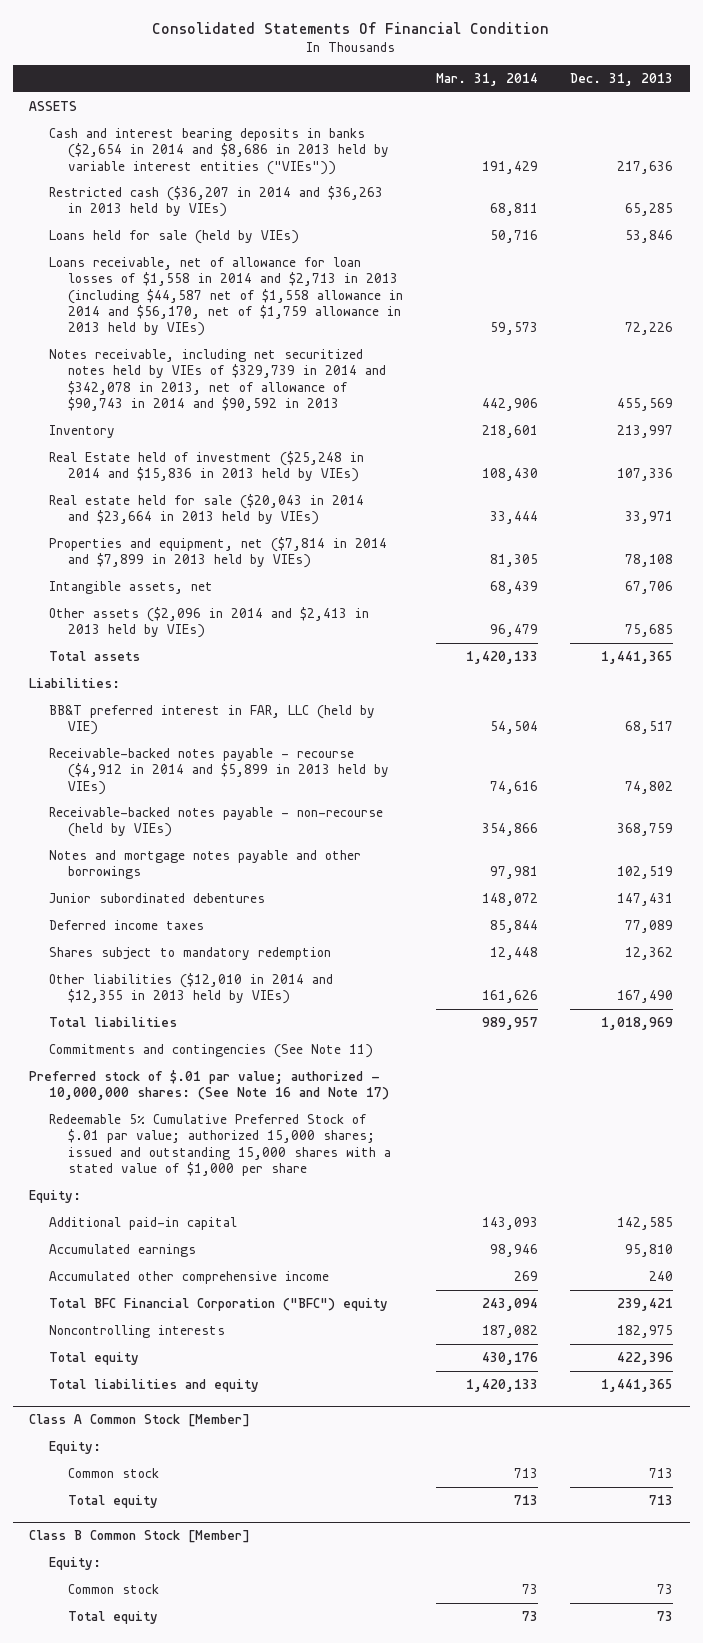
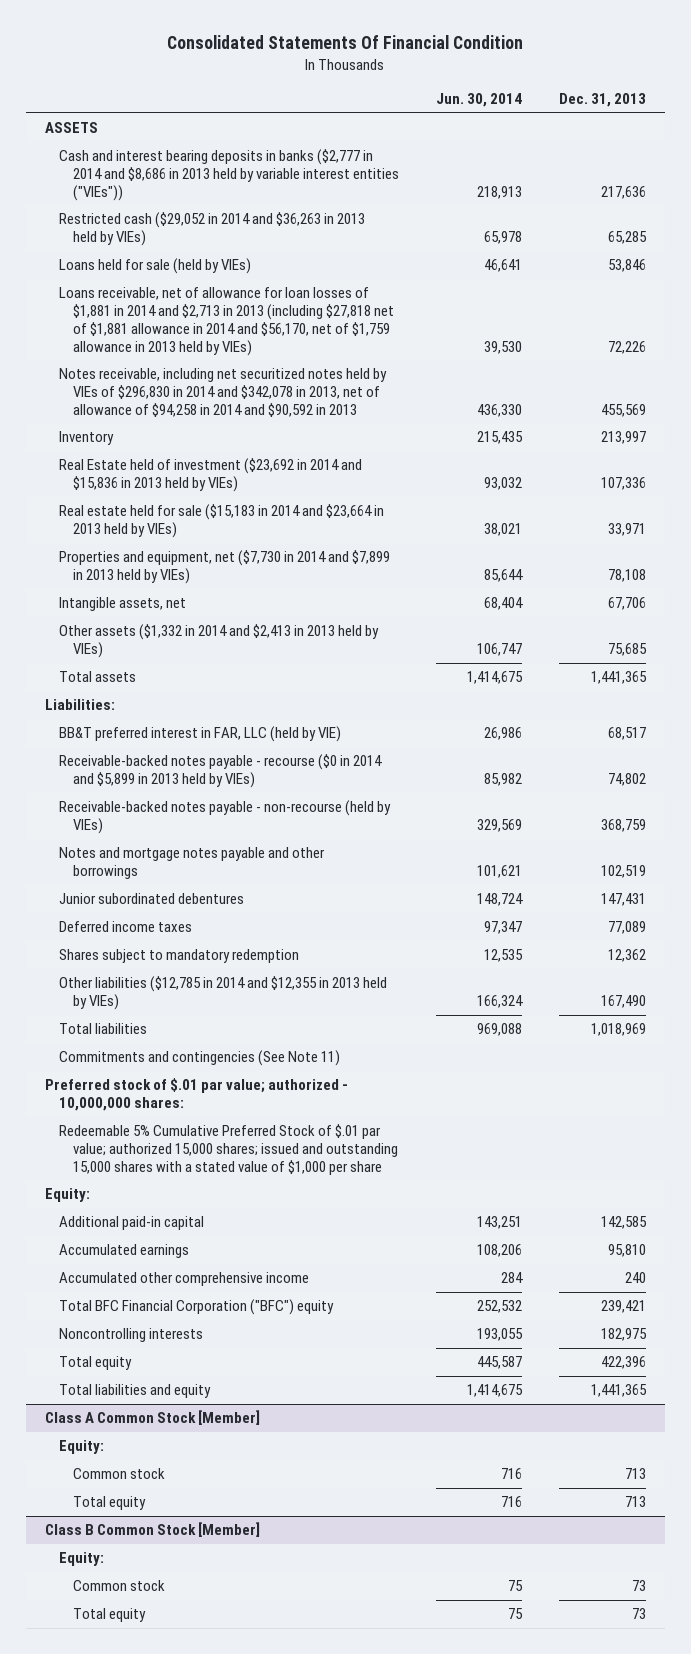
- | Mar. 31, 2014 | Dec. 31, 2013
+ | Jun. 30, 2014 | Dec. 31, 2013
- Cash and interest bearing deposits in banks ($2,654 in 2014 and $8,686 in 2013 held by variable interest entities ("VIEs")) | 191,429 | 217,636
- Restricted cash ($36,207 in 2014 and $36,263 in 2013 held by VIEs) | 68,811 | 65,285
+ Cash and interest bearing deposits in banks ($2,777 in 2014 and $8,686 in 2013 held by variable interest entities ("VIEs")) | 218,913 | 217,636
+ Restricted cash ($29,052 in 2014 and $36,263 in 2013 held by VIEs) | 65,978 | 65,285
- Loans receivable, net of allowance for loan losses of $1,558 in 2014 and $2,713 in 2013 (including $44,587 net of $1,558 allowance in 2014 and $56,170, net of $1,759 allowance in 2013 held by VIEs) | 59,573 | 72,226
- Notes receivable, including net securitized notes held by VIEs of $329,739 in 2014 and $342,078 in 2013, net of allowance of $90,743 in 2014 and $90,592 in 2013 | 442,906 | 455,569
+ Loans receivable, net of allowance for loan losses of $1,881 in 2014 and $2,713 in 2013 (including $27,818 net of $1,881 allowance in 2014 and $56,170, net of $1,759 allowance in 2013 held by VIEs) | 39,530 | 72,226
+ Notes receivable, including net securitized notes held by VIEs of $296,830 in 2014 and $342,078 in 2013, net of allowance of $94,258 in 2014 and $90,592 in 2013 | 436,330 | 455,569
- Real Estate held of investment ($25,248 in 2014 and $15,836 in 2013 held by VIEs) | 108,430 | 107,336
- Real estate held for sale ($20,043 in 2014 and $23,664 in 2013 held by VIEs) | 33,444 | 33,971
- Properties and equipment, net ($7,814 in 2014 and $7,899 in 2013 held by VIEs) | 81,305 | 78,108
+ Real Estate held of investment ($23,692 in 2014 and $15,836 in 2013 held by VIEs) | 93,032 | 107,336
+ Real estate held for sale ($15,183 in 2014 and $23,664 in 2013 held by VIEs) | 38,021 | 33,971
+ Properties and equipment, net ($7,730 in 2014 and $7,899 in 2013 held by VIEs) | 85,644 | 78,108
- Other assets ($2,096 in 2014 and $2,413 in 2013 held by VIEs) | 96,479 | 75,685
+ Other assets ($1,332 in 2014 and $2,413 in 2013 held by VIEs) | 106,747 | 75,685
- Receivable-backed notes payable - recourse ($4,912 in 2014 and $5,899 in 2013 held by VIEs) | 74,616 | 74,802
+ Receivable-backed notes payable - recourse ($0 in 2014 and $5,899 in 2013 held by VIEs) | 85,982 | 74,802
- Other liabilities ($12,010 in 2014 and $12,355 in 2013 held by VIEs) | 161,626 | 167,490
+ Other liabilities ($12,785 in 2014 and $12,355 in 2013 held by VIEs) | 166,324 | 167,490
- Preferred stock of $.01 par value; authorized - 10,000,000 shares: (See Note 16 and Note 17)
+ Preferred stock of $.01 par value; authorized - 10,000,000 shares:

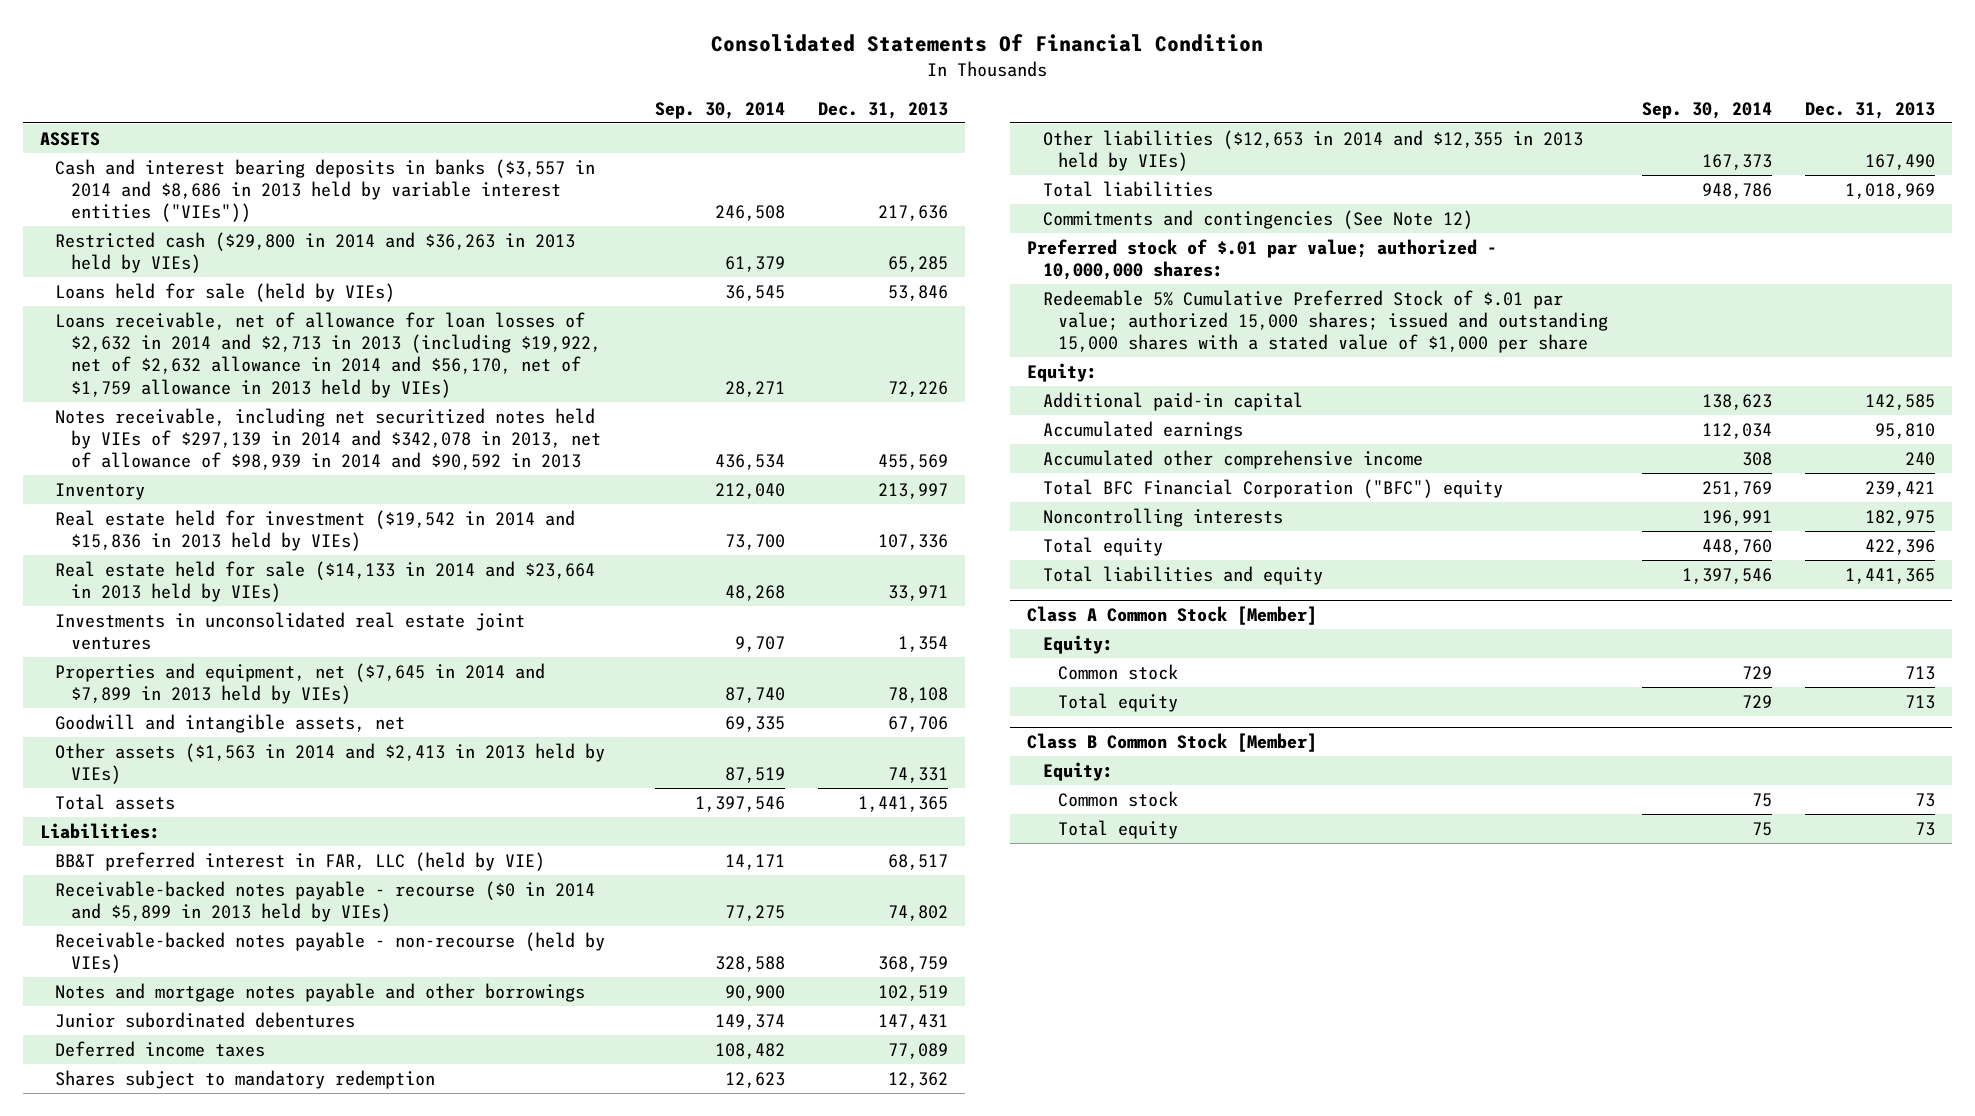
- | Jun. 30, 2014 | Dec. 31, 2013
+ | Sep. 30, 2014 | Dec. 31, 2013
- Cash and interest bearing deposits in banks ($2,777 in 2014 and $8,686 in 2013 held by variable interest entities ("VIEs")) | 218,913 | 217,636
- Restricted cash ($29,052 in 2014 and $36,263 in 2013 held by VIEs) | 65,978 | 65,285
+ Cash and interest bearing deposits in banks ($3,557 in 2014 and $8,686 in 2013 held by variable interest entities ("VIEs")) | 246,508 | 217,636
+ Restricted cash ($29,800 in 2014 and $36,263 in 2013 held by VIEs) | 61,379 | 65,285
- Loans receivable, net of allowance for loan losses of $1,881 in 2014 and $2,713 in 2013 (including $27,818 net of $1,881 allowance in 2014 and $56,170, net of $1,759 allowance in 2013 held by VIEs) | 39,530 | 72,226
- Notes receivable, including net securitized notes held by VIEs of $296,830 in 2014 and $342,078 in 2013, net of allowance of $94,258 in 2014 and $90,592 in 2013 | 436,330 | 455,569
+ Loans receivable, net of allowance for loan losses of $2,632 in 2014 and $2,713 in 2013 (including $19,922, net of $2,632 allowance in 2014 and $56,170, net of $1,759 allowance in 2013 held by VIEs) | 28,271 | 72,226
+ Notes receivable, including net securitized notes held by VIEs of $297,139 in 2014 and $342,078 in 2013, net of allowance of $98,939 in 2014 and $90,592 in 2013 | 436,534 | 455,569
- Real Estate held of investment ($23,692 in 2014 and $15,836 in 2013 held by VIEs) | 93,032 | 107,336
- Real estate held for sale ($15,183 in 2014 and $23,664 in 2013 held by VIEs) | 38,021 | 33,971
- Properties and equipment, net ($7,730 in 2014 and $7,899 in 2013 held by VIEs) | 85,644 | 78,108
- Intangible assets, net | 68,404 | 67,706
- Other assets ($1,332 in 2014 and $2,413 in 2013 held by VIEs) | 106,747 | 75,685
+ Real estate held for investment ($19,542 in 2014 and $15,836 in 2013 held by VIEs) | 73,700 | 107,336
+ Real estate held for sale ($14,133 in 2014 and $23,664 in 2013 held by VIEs) | 48,268 | 33,971
+ Investments in unconsolidated real estate joint ventures | 9,707 | 1,354
+ Properties and equipment, net ($7,645 in 2014 and $7,899 in 2013 held by VIEs) | 87,740 | 78,108
+ Goodwill and intangible assets, net | 69,335 | 67,706
+ Other assets ($1,563 in 2014 and $2,413 in 2013 held by VIEs) | 87,519 | 74,331
- Other liabilities ($12,785 in 2014 and $12,355 in 2013 held by VIEs) | 166,324 | 167,490
+ Other liabilities ($12,653 in 2014 and $12,355 in 2013 held by VIEs) | 167,373 | 167,490
- Commitments and contingencies (See Note 11)
+ Commitments and contingencies (See Note 12)

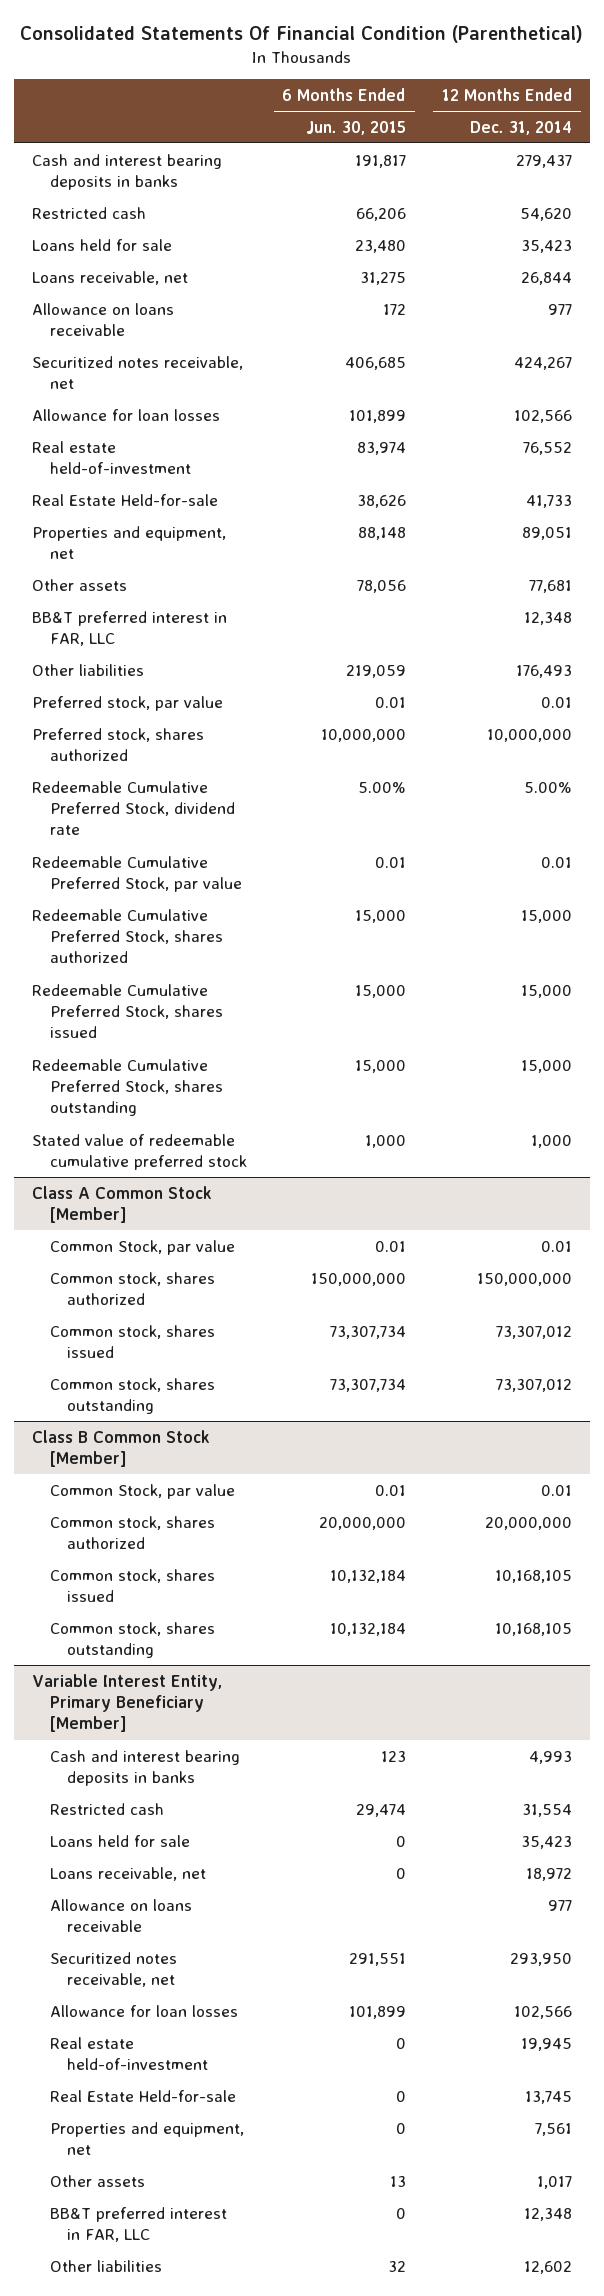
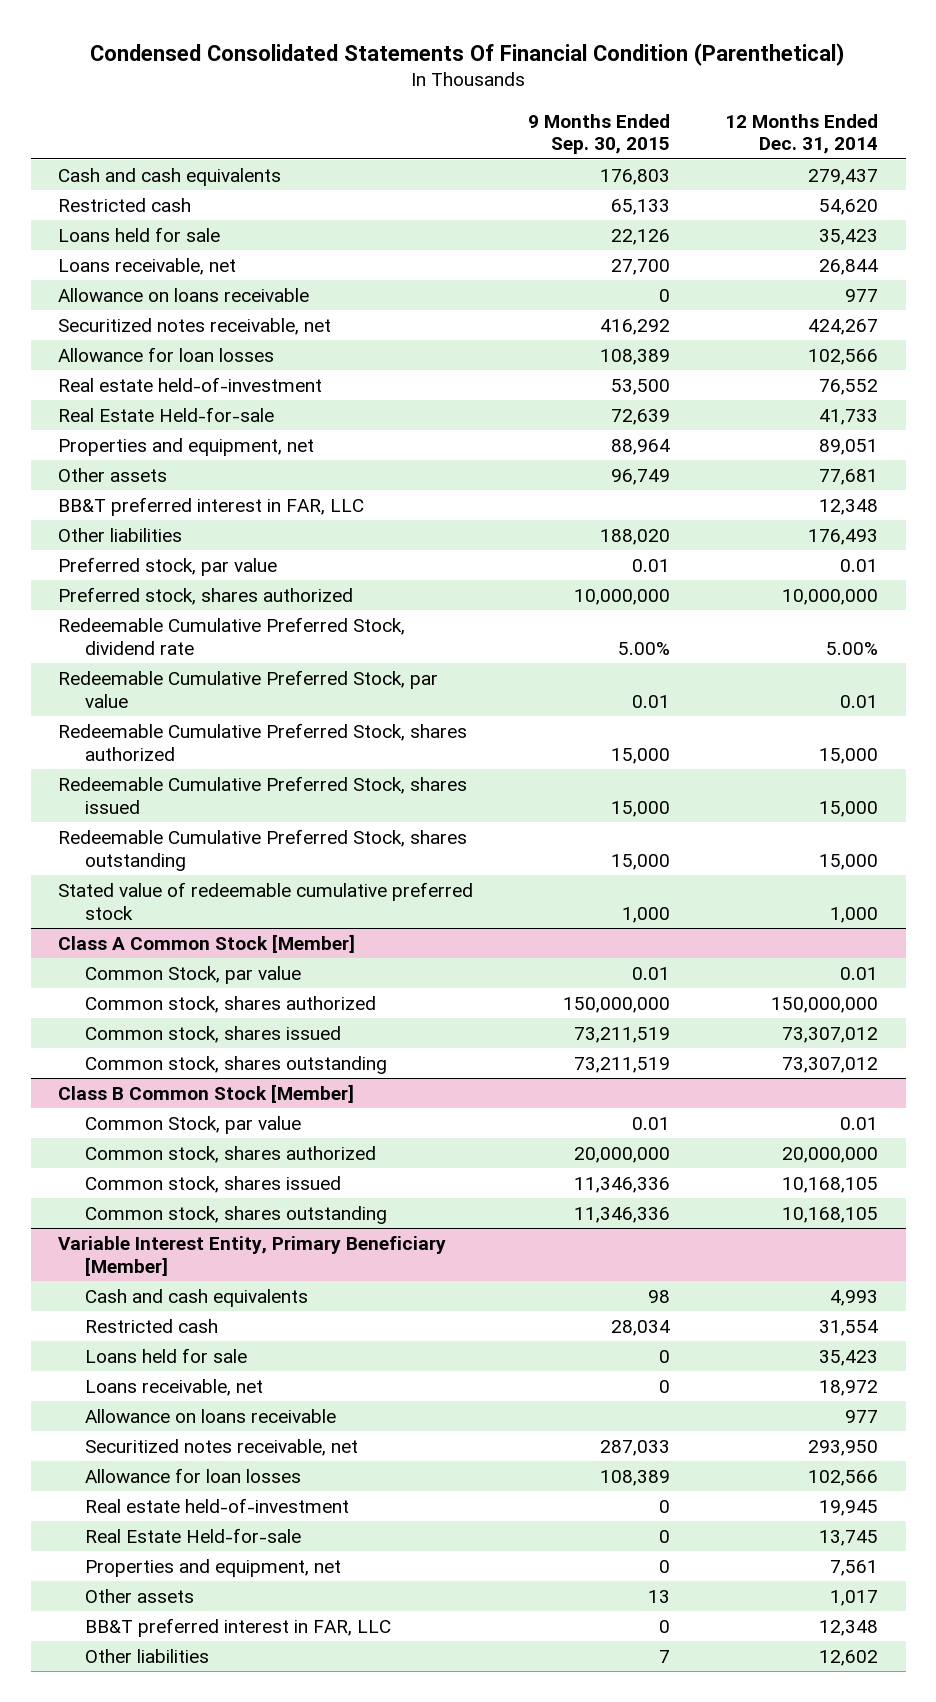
- Consolidated Statements Of Financial Condition (Parenthetical)
+ Condensed Consolidated Statements Of Financial Condition (Parenthetical)
- | 6 Months Ended Jun. 30, 2015 | 12 Months Ended Dec. 31, 2014
+ | 9 Months Ended Sep. 30, 2015 | 12 Months Ended Dec. 31, 2014
- Cash and interest bearing deposits in banks | 191,817 | 279,437
+ Cash and cash equivalents | 176,803 | 279,437
@ Variable Interest Entity, Primary Beneficiary [Member]
- Cash and interest bearing deposits in banks | 123 | 4,993
+ Cash and cash equivalents | 98 | 4,993

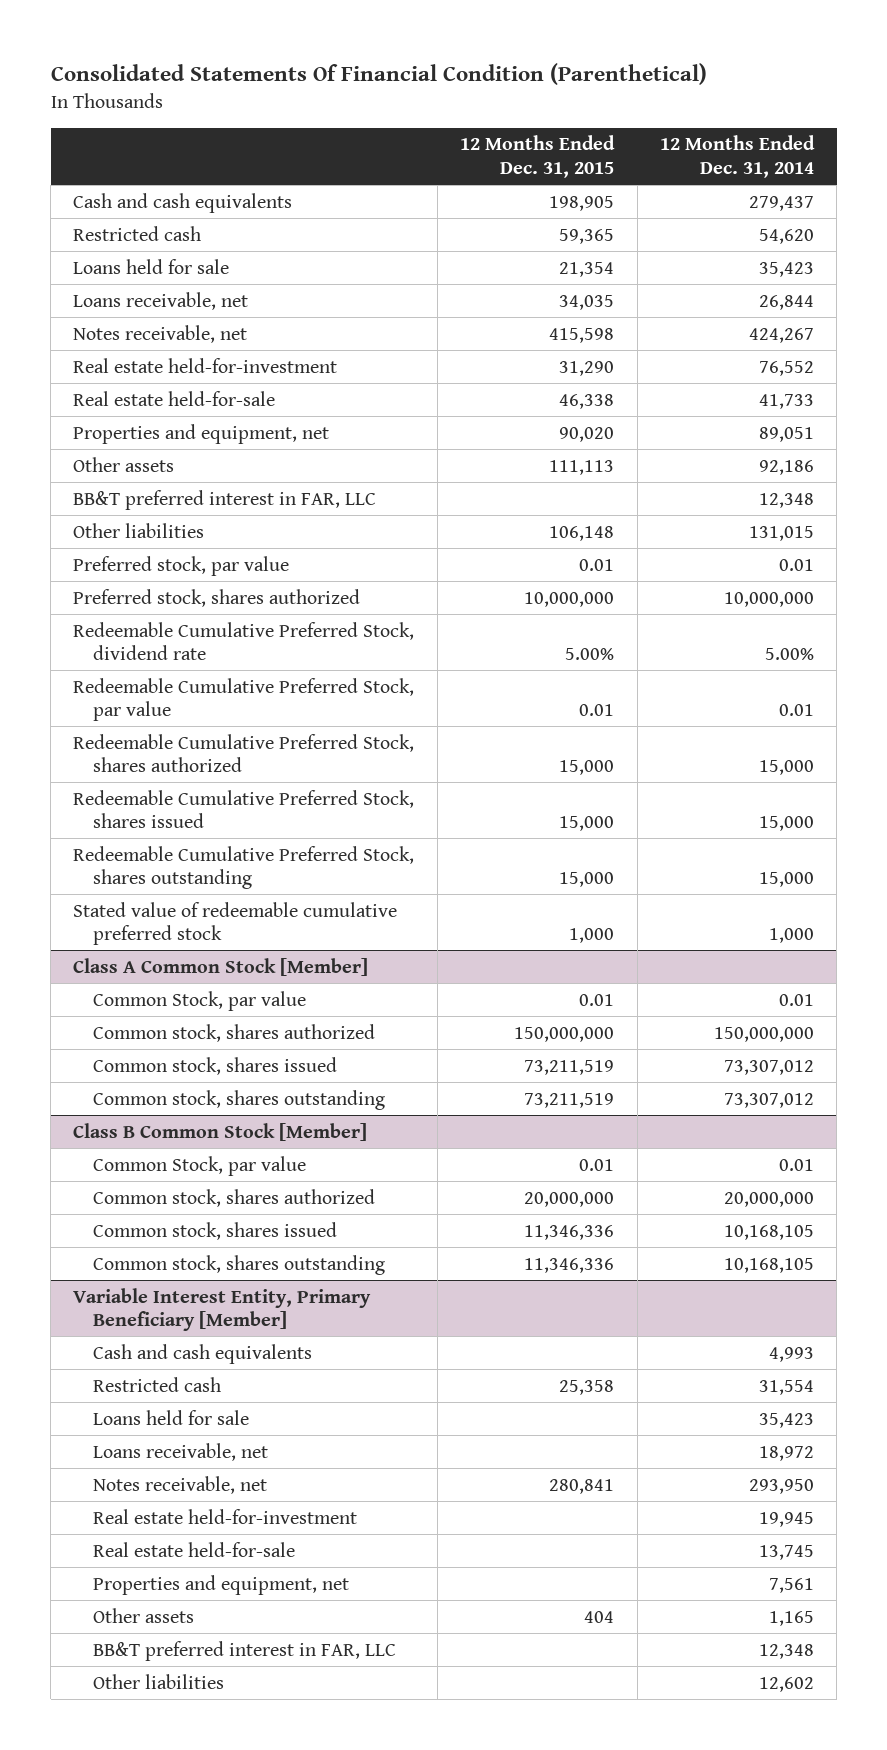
- Condensed Consolidated Statements Of Financial Condition (Parenthetical)
+ Consolidated Statements Of Financial Condition (Parenthetical)
- | 9 Months Ended Sep. 30, 2015 | 12 Months Ended Dec. 31, 2014
+ | 12 Months Ended Dec. 31, 2015 | 12 Months Ended Dec. 31, 2014
- Allowance on loans receivable | 0 | 977
- Securitized notes receivable, net | 416,292 | 424,267
- Allowance for loan losses | 108,389 | 102,566
- Real estate held-of-investment | 53,500 | 76,552
- Real Estate Held-for-sale | 72,639 | 41,733
+ Notes receivable, net | 415,598 | 424,267
+ Real estate held-for-investment | 31,290 | 76,552
+ Real estate held-for-sale | 46,338 | 41,733
- Other assets | 96,749 | 77,681
+ Other assets | 111,113 | 92,186
- Other liabilities | 188,020 | 176,493
+ Other liabilities | 106,148 | 131,015
@ Variable Interest Entity, Primary Beneficiary [Member]
- Allowance on loans receivable | | 977
- Securitized notes receivable, net | 287,033 | 293,950
- Allowance for loan losses | 108,389 | 102,566
- Real estate held-of-investment | 0 | 19,945
- Real Estate Held-for-sale | 0 | 13,745
+ Notes receivable, net | 280,841 | 293,950
+ Real estate held-for-investment | | 19,945
+ Real estate held-for-sale | | 13,745
- Other assets | 13 | 1,017
+ Other assets | 404 | 1,165

